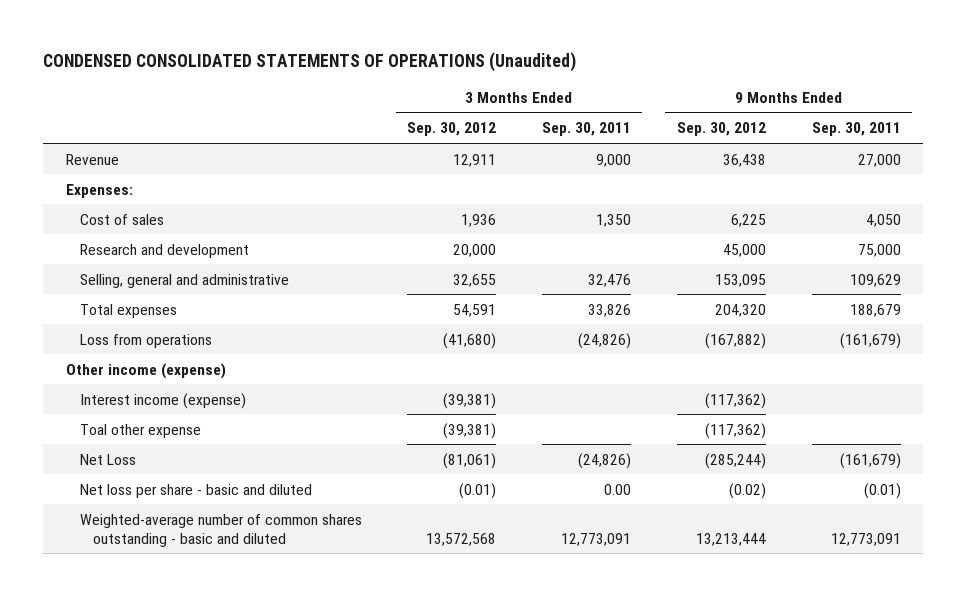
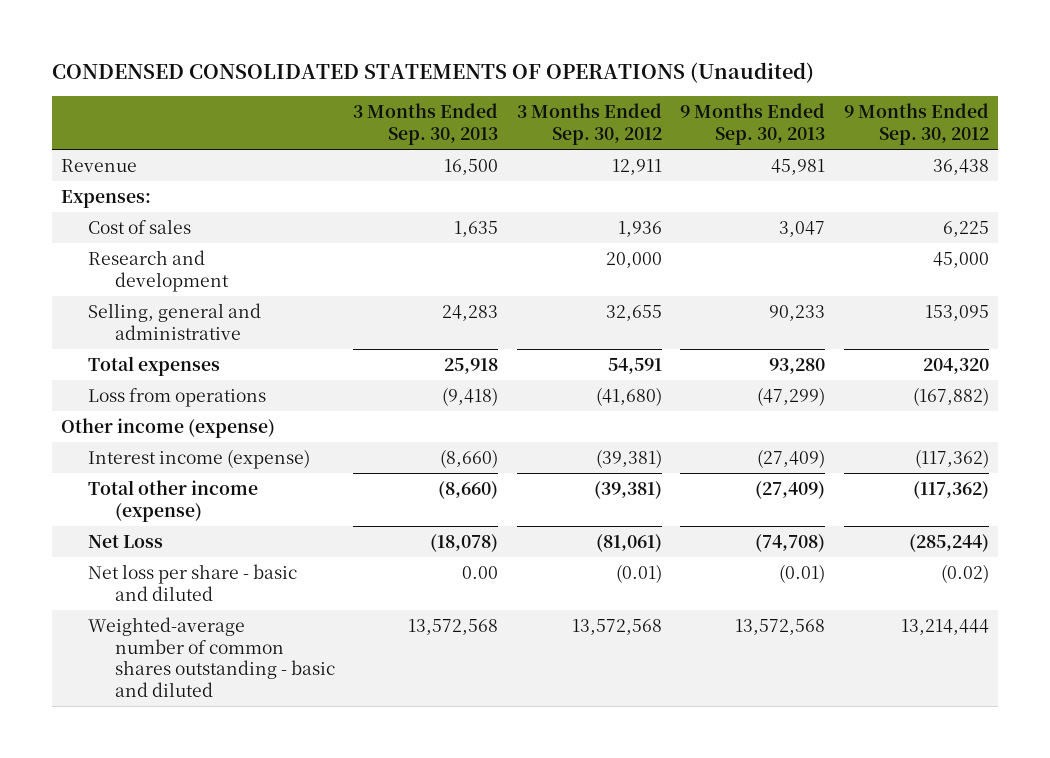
- | 3 Months Ended Sep. 30, 2012 | 3 Months Ended Sep. 30, 2011 | 9 Months Ended Sep. 30, 2012 | 9 Months Ended Sep. 30, 2011
+ | 3 Months Ended Sep. 30, 2013 | 3 Months Ended Sep. 30, 2012 | 9 Months Ended Sep. 30, 2013 | 9 Months Ended Sep. 30, 2012
- Toal other expense | (39,381) | | (117,362) |
+ Total other income (expense) | (8,660) | (39,381) | (27,409) | (117,362)
- Weighted-average number of common shares outstanding - basic and diluted | 13,572,568 | 12,773,091 | 13,213,444 | 12,773,091
+ Weighted-average number of common shares outstanding - basic and diluted | 13,572,568 | 13,572,568 | 13,572,568 | 13,214,444

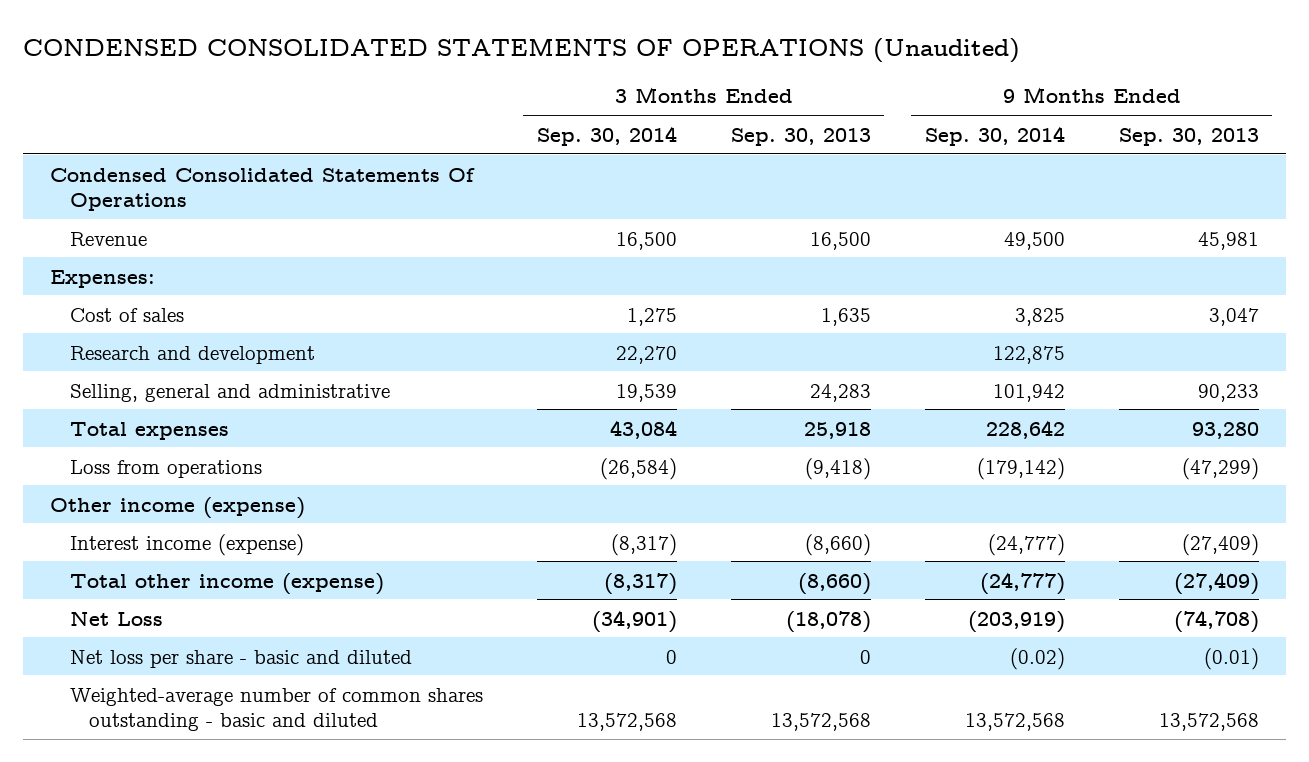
- | 3 Months Ended Sep. 30, 2013 | 3 Months Ended Sep. 30, 2012 | 9 Months Ended Sep. 30, 2013 | 9 Months Ended Sep. 30, 2012
+ | 3 Months Ended Sep. 30, 2014 | 3 Months Ended Sep. 30, 2013 | 9 Months Ended Sep. 30, 2014 | 9 Months Ended Sep. 30, 2013
+ Condensed Consolidated Statements Of Operations
- Net loss per share - basic and diluted | 0.00 | (0.01) | (0.01) | (0.02)
+ Net loss per share - basic and diluted | 0 | 0 | (0.02) | (0.01)

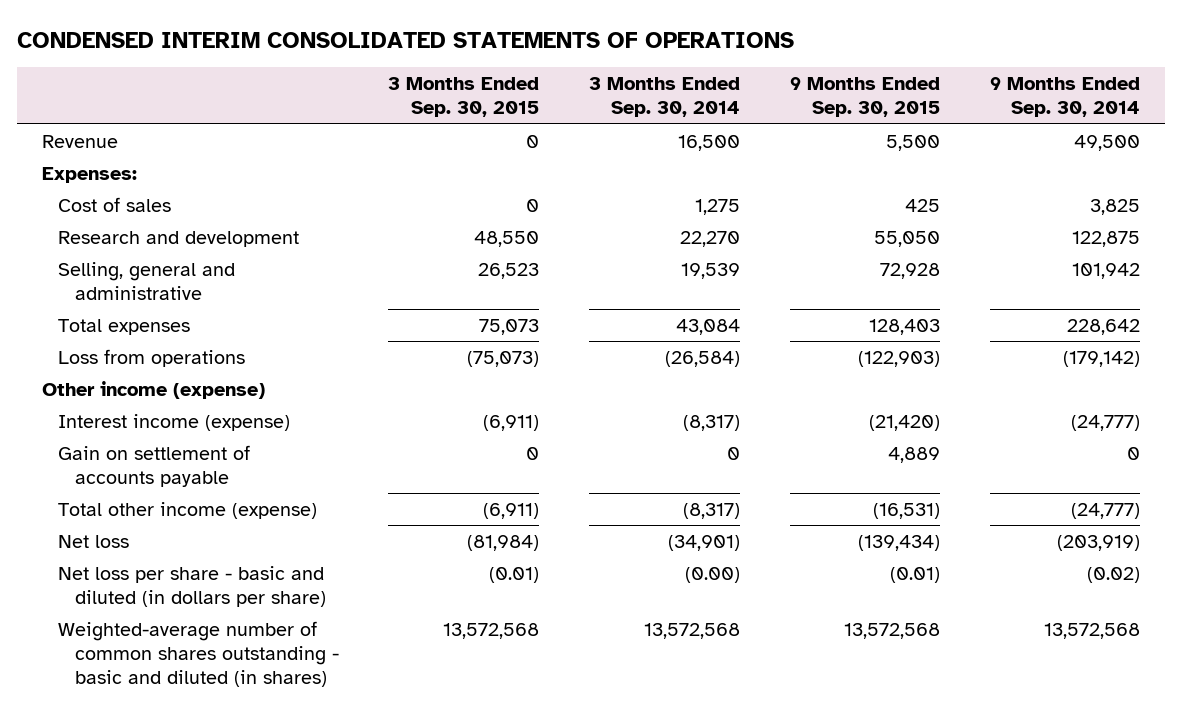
- CONDENSED CONSOLIDATED STATEMENTS OF OPERATIONS (Unaudited)
+ CONDENSED INTERIM CONSOLIDATED STATEMENTS OF OPERATIONS
- | 3 Months Ended Sep. 30, 2014 | 3 Months Ended Sep. 30, 2013 | 9 Months Ended Sep. 30, 2014 | 9 Months Ended Sep. 30, 2013
+ | 3 Months Ended Sep. 30, 2015 | 3 Months Ended Sep. 30, 2014 | 9 Months Ended Sep. 30, 2015 | 9 Months Ended Sep. 30, 2014
- Condensed Consolidated Statements Of Operations
+ Gain on settlement of accounts payable | 0 | 0 | 4,889 | 0
- Net Loss | (34,901) | (18,078) | (203,919) | (74,708)
- Net loss per share - basic and diluted | 0 | 0 | (0.02) | (0.01)
- Weighted-average number of common shares outstanding - basic and diluted | 13,572,568 | 13,572,568 | 13,572,568 | 13,572,568
+ Net loss | (81,984) | (34,901) | (139,434) | (203,919)
+ Net loss per share - basic and diluted (in dollars per share) | (0.01) | (0.00) | (0.01) | (0.02)
+ Weighted-average number of common shares outstanding - basic and diluted (in shares) | 13,572,568 | 13,572,568 | 13,572,568 | 13,572,568

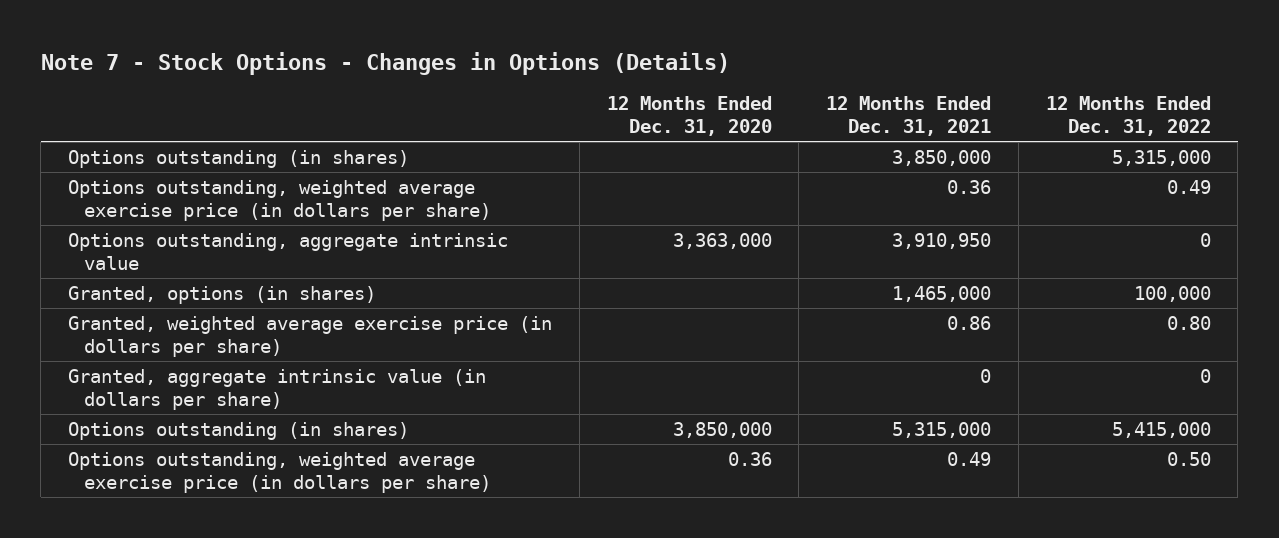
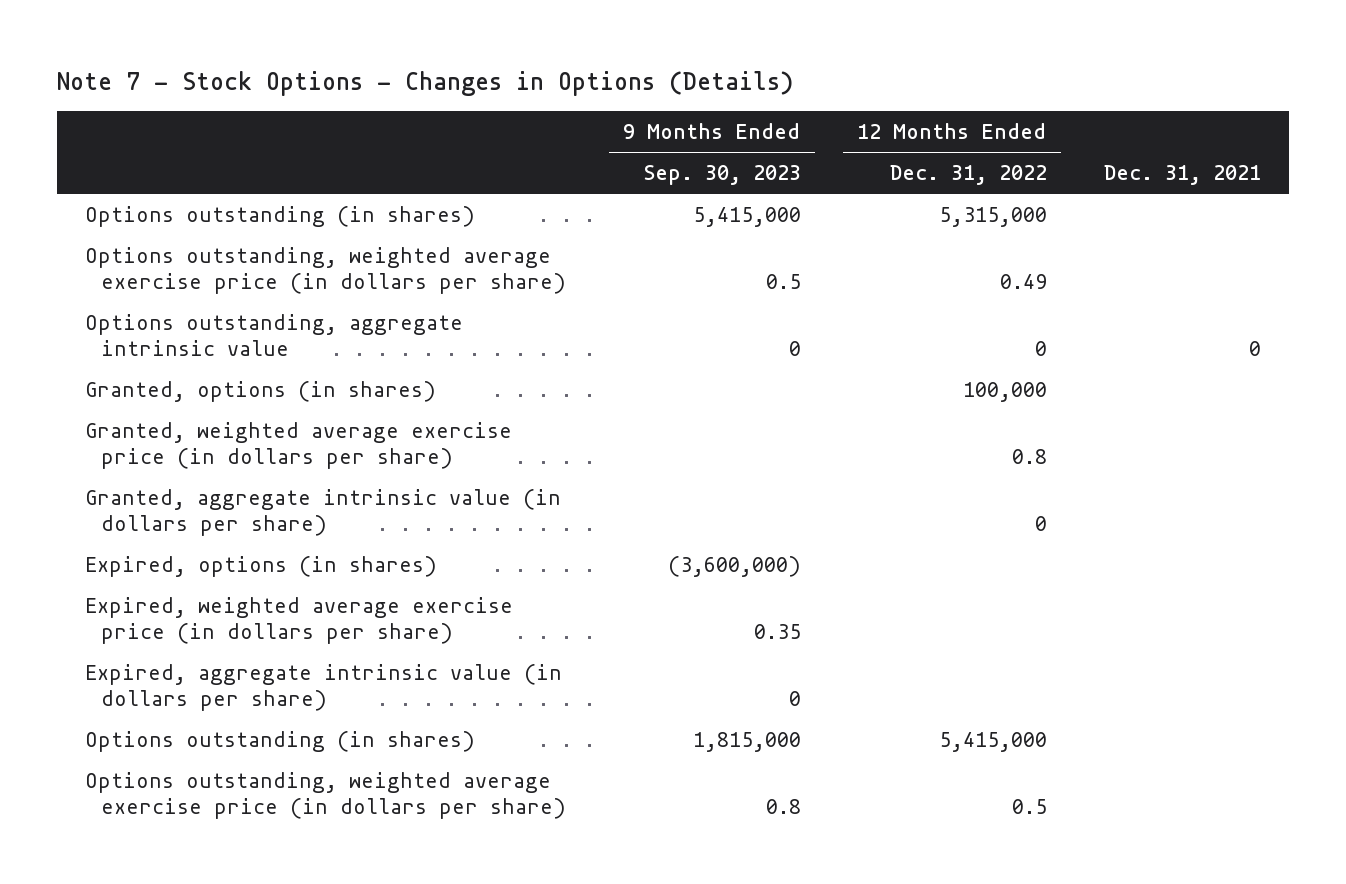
- | 12 Months Ended Dec. 31, 2020 | 12 Months Ended Dec. 31, 2021 | 12 Months Ended Dec. 31, 2022
+ | 9 Months Ended Sep. 30, 2023 | 12 Months Ended Dec. 31, 2022 | Dec. 31, 2021
- Granted, weighted average exercise price (in dollars per share) | | 0.86 | 0.80
+ Granted, weighted average exercise price (in dollars per share) | | 0.8 |
+ Expired, options (in shares) | (3,600,000) | |
+ Expired, weighted average exercise price (in dollars per share) | 0.35 | |
+ Expired, aggregate intrinsic value (in dollars per share) | 0 | |
- Options outstanding, weighted average exercise price (in dollars per share) | 0.36 | 0.49 | 0.50
+ Options outstanding, weighted average exercise price (in dollars per share) | 0.8 | 0.5 |

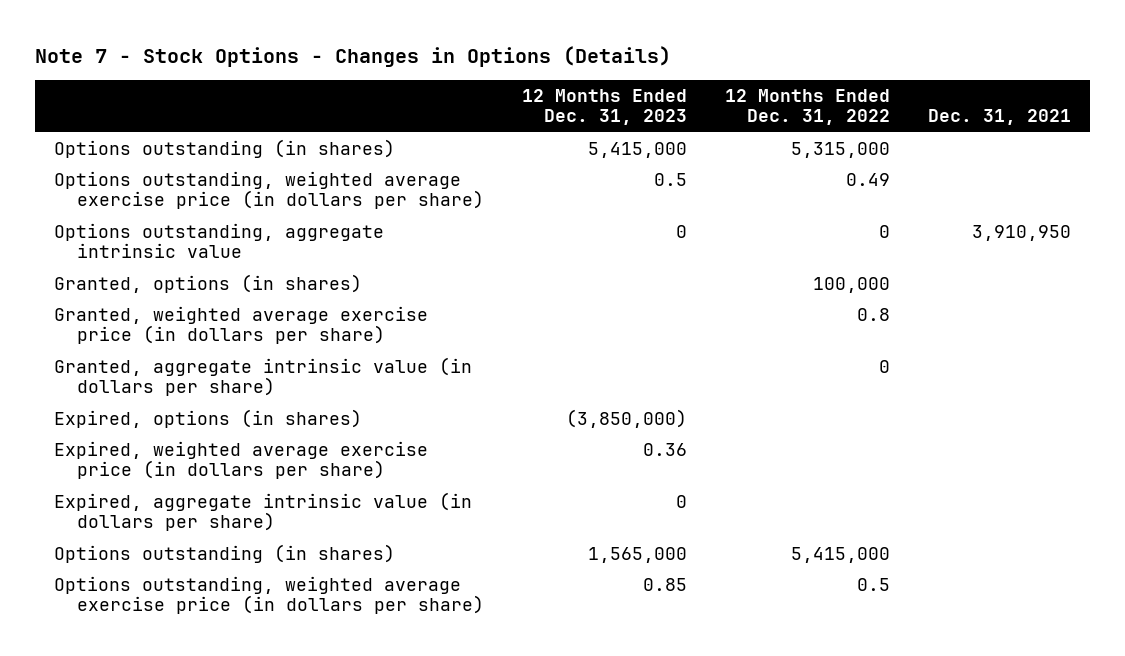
- | 9 Months Ended Sep. 30, 2023 | 12 Months Ended Dec. 31, 2022 | Dec. 31, 2021
+ | 12 Months Ended Dec. 31, 2023 | 12 Months Ended Dec. 31, 2022 | Dec. 31, 2021
- Options outstanding, aggregate intrinsic value | 0 | 0 | 0
+ Options outstanding, aggregate intrinsic value | 0 | 0 | 3,910,950

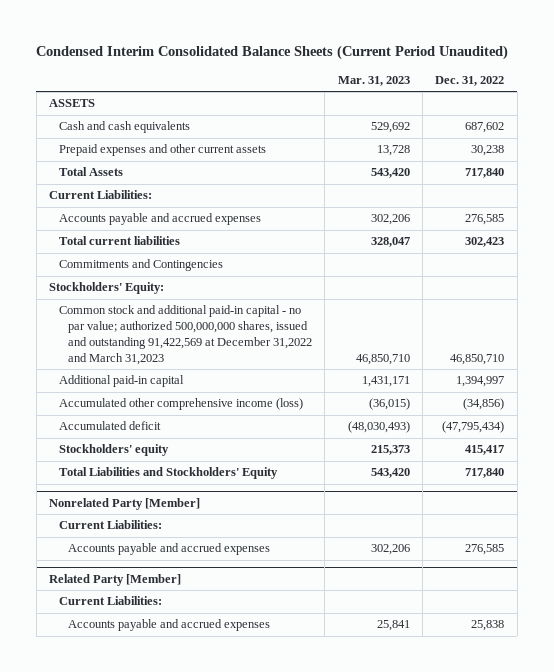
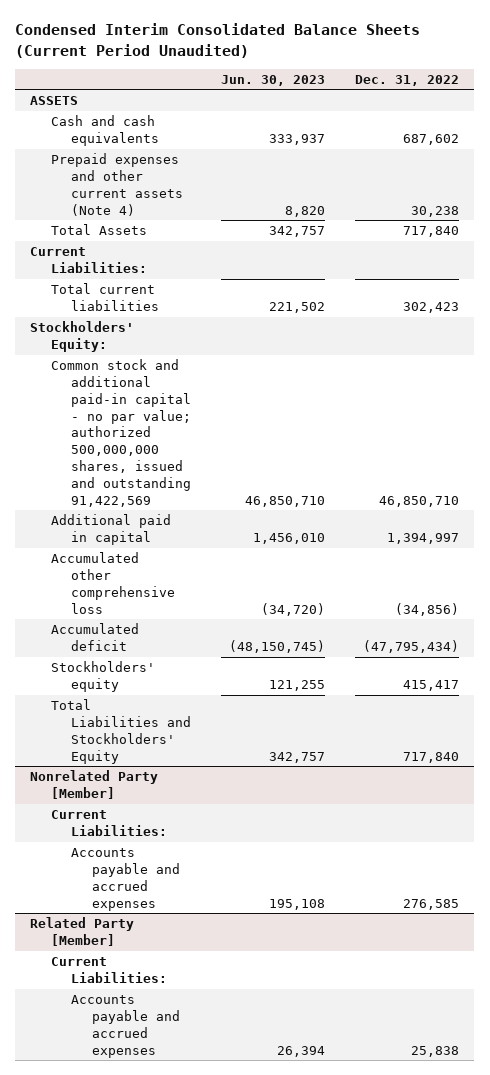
- | Mar. 31, 2023 | Dec. 31, 2022
+ | Jun. 30, 2023 | Dec. 31, 2022
- Prepaid expenses and other current assets | 13,728 | 30,238
+ Prepaid expenses and other current assets (Note 4) | 8,820 | 30,238
- Accounts payable and accrued expenses | 302,206 | 276,585
- Commitments and Contingencies
- Common stock and additional paid-in capital - no par value; authorized 500,000,000 shares, issued and outstanding 91,422,569 at December 31,2022 and March 31,2023 | 46,850,710 | 46,850,710
- Additional paid-in capital | 1,431,171 | 1,394,997
- Accumulated other comprehensive income (loss) | (36,015) | (34,856)
+ Common stock and additional paid-in capital - no par value; authorized 500,000,000 shares, issued and outstanding 91,422,569 | 46,850,710 | 46,850,710
+ Additional paid in capital | 1,456,010 | 1,394,997
+ Accumulated other comprehensive loss | (34,720) | (34,856)

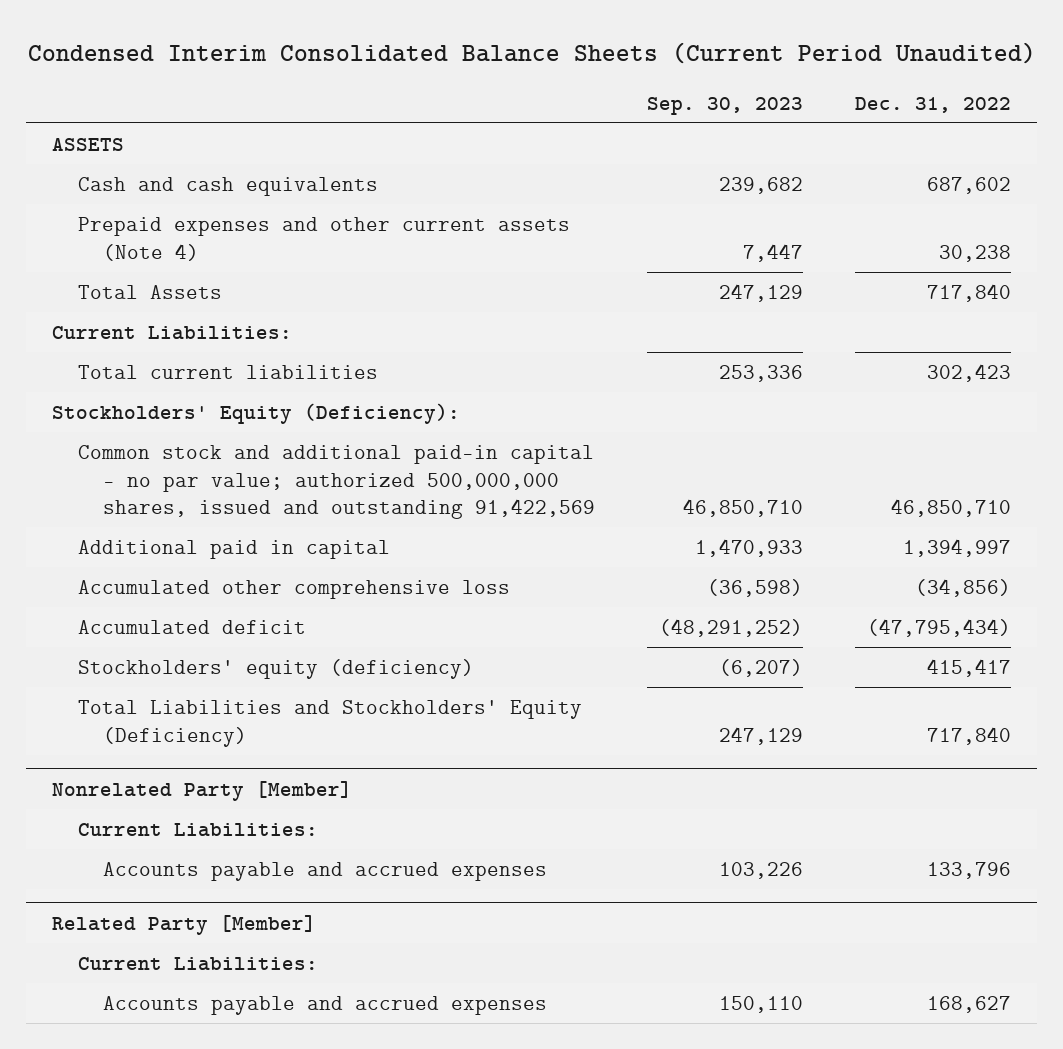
- | Jun. 30, 2023 | Dec. 31, 2022
+ | Sep. 30, 2023 | Dec. 31, 2022
- Stockholders' Equity:
+ Stockholders' Equity (Deficiency):
- Stockholders' equity | 121,255 | 415,417
- Total Liabilities and Stockholders' Equity | 342,757 | 717,840
+ Stockholders' equity (deficiency) | (6,207) | 415,417
+ Total Liabilities and Stockholders' Equity (Deficiency) | 247,129 | 717,840
@ Nonrelated Party [Member]
- Accounts payable and accrued expenses | 195,108 | 276,585
+ Accounts payable and accrued expenses | 103,226 | 133,796
@ Related Party [Member]
- Accounts payable and accrued expenses | 26,394 | 25,838
+ Accounts payable and accrued expenses | 150,110 | 168,627

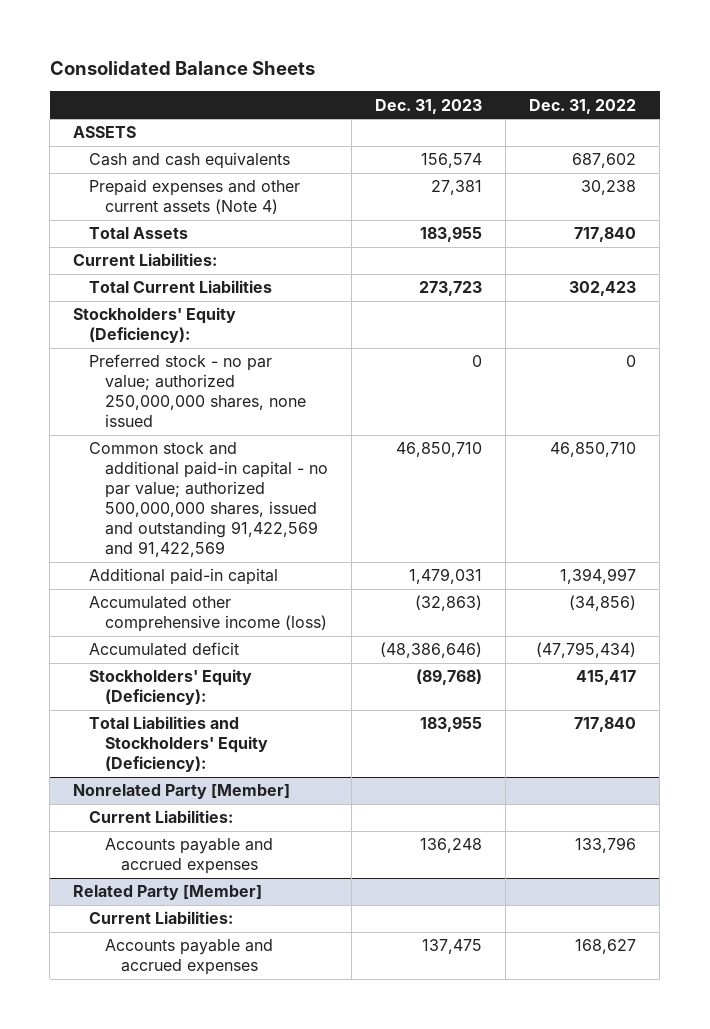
- Condensed Interim Consolidated Balance Sheets (Current Period Unaudited)
+ Consolidated Balance Sheets
- | Sep. 30, 2023 | Dec. 31, 2022
+ | Dec. 31, 2023 | Dec. 31, 2022
- Total current liabilities | 253,336 | 302,423
+ Total Current Liabilities | 273,723 | 302,423
- Common stock and additional paid-in capital - no par value; authorized 500,000,000 shares, issued and outstanding 91,422,569 | 46,850,710 | 46,850,710
- Additional paid in capital | 1,470,933 | 1,394,997
- Accumulated other comprehensive loss | (36,598) | (34,856)
+ Preferred stock - no par value; authorized 250,000,000 shares, none issued | 0 | 0
+ Common stock and additional paid-in capital - no par value; authorized 500,000,000 shares, issued and outstanding 91,422,569 and 91,422,569 | 46,850,710 | 46,850,710
+ Additional paid-in capital | 1,479,031 | 1,394,997
+ Accumulated other comprehensive income (loss) | (32,863) | (34,856)
- Stockholders' equity (deficiency) | (6,207) | 415,417
- Total Liabilities and Stockholders' Equity (Deficiency) | 247,129 | 717,840
+ Stockholders' Equity (Deficiency): | (89,768) | 415,417
+ Total Liabilities and Stockholders' Equity (Deficiency): | 183,955 | 717,840

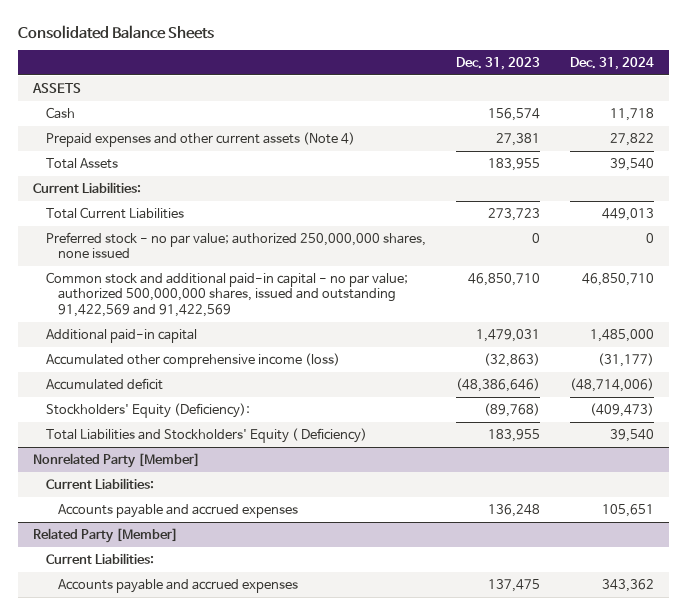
- | Dec. 31, 2023 | Dec. 31, 2022
+ | Dec. 31, 2023 | Dec. 31, 2024
- Cash and cash equivalents | 156,574 | 687,602
+ Cash | 156,574 | 11,718
- Stockholders' Equity (Deficiency):
- Total Liabilities and Stockholders' Equity (Deficiency): | 183,955 | 717,840
+ Total Liabilities and Stockholders' Equity ( Deficiency) | 183,955 | 39,540

